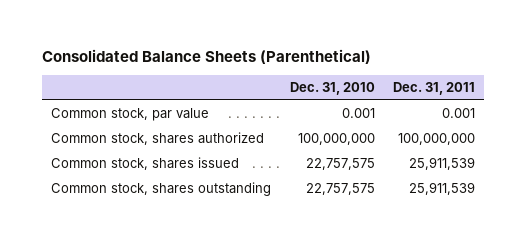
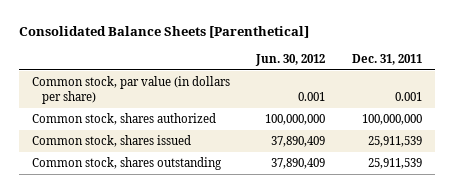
- Consolidated Balance Sheets (Parenthetical)
+ Consolidated Balance Sheets [Parenthetical]
- | Dec. 31, 2010 | Dec. 31, 2011
+ | Jun. 30, 2012 | Dec. 31, 2011
- Common stock, par value | 0.001 | 0.001
+ Common stock, par value (in dollars per share) | 0.001 | 0.001

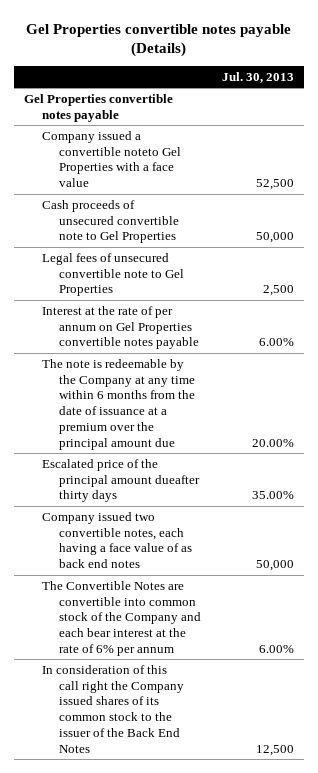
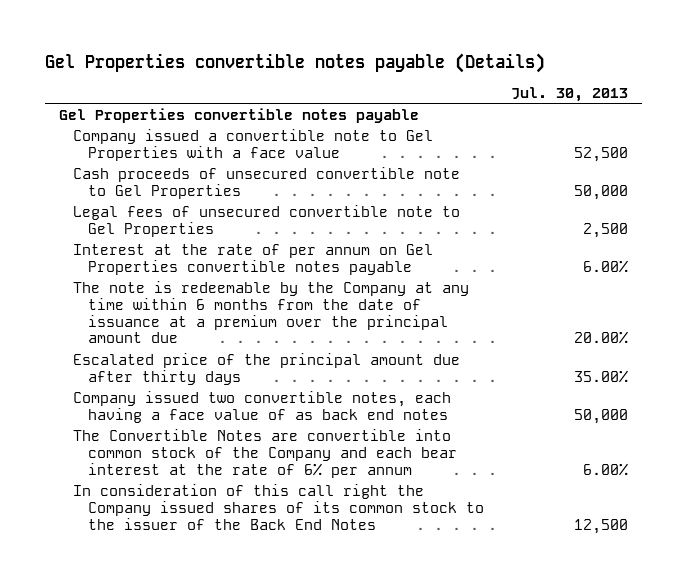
- Company issued a convertible noteto Gel Properties with a face value | 52,500
+ Company issued a convertible note to Gel Properties with a face value | 52,500
- Escalated price of the principal amount dueafter thirty days | 35.00%
+ Escalated price of the principal amount due after thirty days | 35.00%

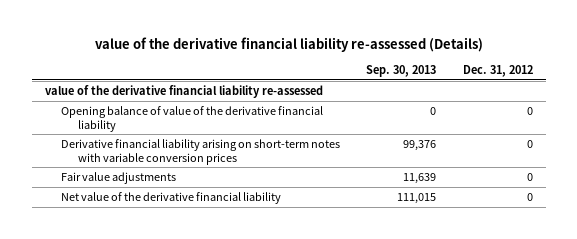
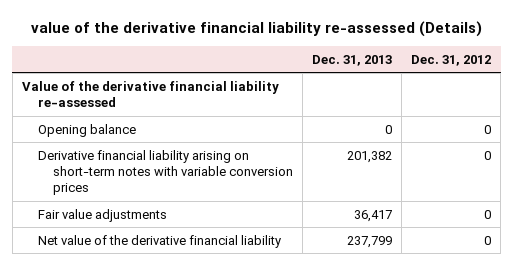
- | Sep. 30, 2013 | Dec. 31, 2012
+ | Dec. 31, 2013 | Dec. 31, 2012
- value of the derivative financial liability re-assessed
- Opening balance of value of the derivative financial liability | 0 | 0
+ Value of the derivative financial liability re-assessed
+ Opening balance | 0 | 0

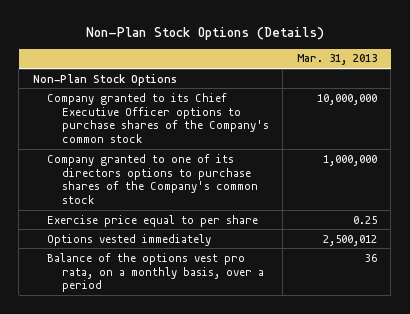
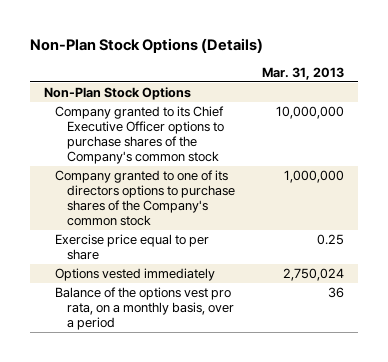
- Options vested immediately | 2,500,012
+ Options vested immediately | 2,750,024

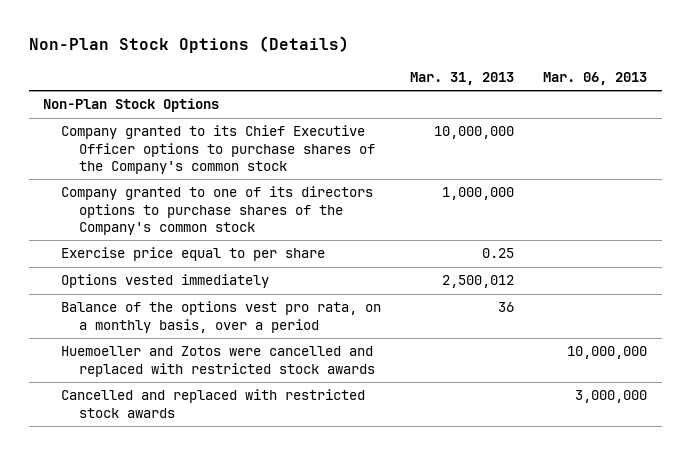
- | Mar. 31, 2013
+ | Mar. 31, 2013 | Mar. 06, 2013
- Options vested immediately | 2,750,024
+ Options vested immediately | 2,500,012 |
+ Huemoeller and Zotos were cancelled and replaced with restricted stock awards | | 10,000,000
+ Cancelled and replaced with restricted stock awards | | 3,000,000

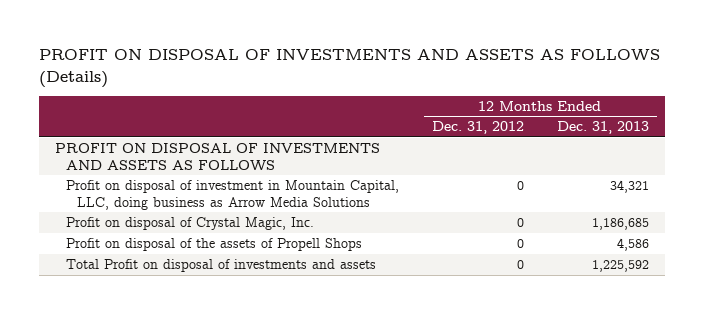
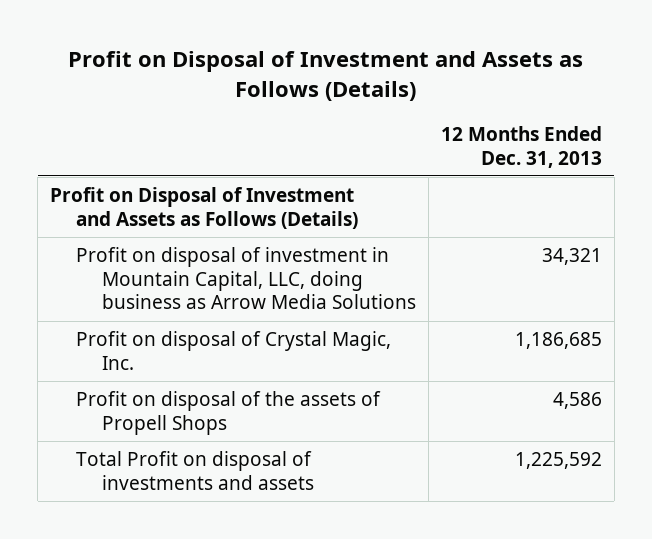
- PROFIT ON DISPOSAL OF INVESTMENTS AND ASSETS AS FOLLOWS (Details)
+ Profit on Disposal of Investment and Assets as Follows (Details)
- | 12 Months Ended Dec. 31, 2012 | 12 Months Ended Dec. 31, 2013
+ | 12 Months Ended Dec. 31, 2013
- PROFIT ON DISPOSAL OF INVESTMENTS AND ASSETS AS FOLLOWS
+ Profit on Disposal of Investment and Assets as Follows (Details)

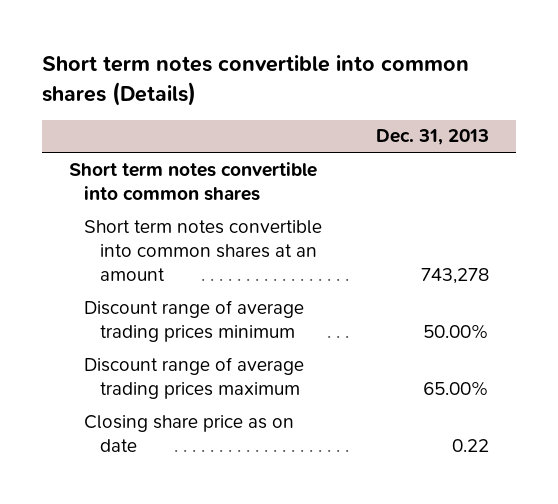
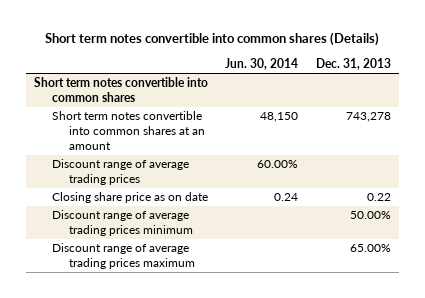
- | Dec. 31, 2013
+ | Jun. 30, 2014 | Dec. 31, 2013
+ Discount range of average trading prices | 60.00% |
moved up: Closing share price as on date | 0.24 | 0.22

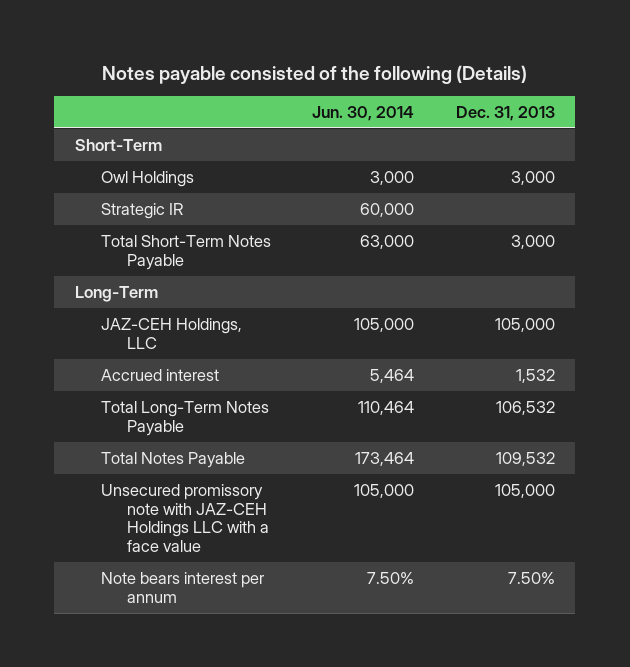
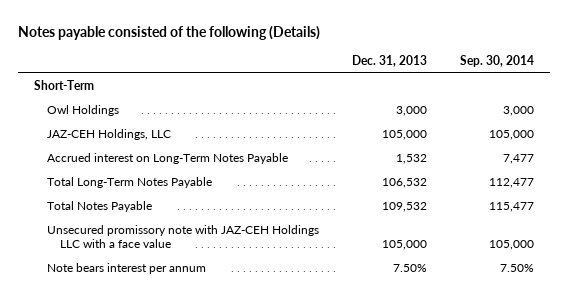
- | Jun. 30, 2014 | Dec. 31, 2013
+ | Dec. 31, 2013 | Sep. 30, 2014
- Strategic IR | 60,000 |
- Total Short-Term Notes Payable | 63,000 | 3,000
- Long-Term
- Accrued interest | 5,464 | 1,532
+ Accrued interest on Long-Term Notes Payable | 1,532 | 7,477

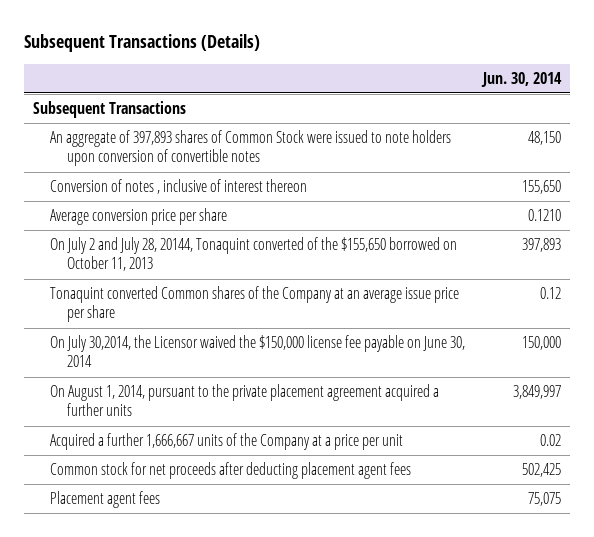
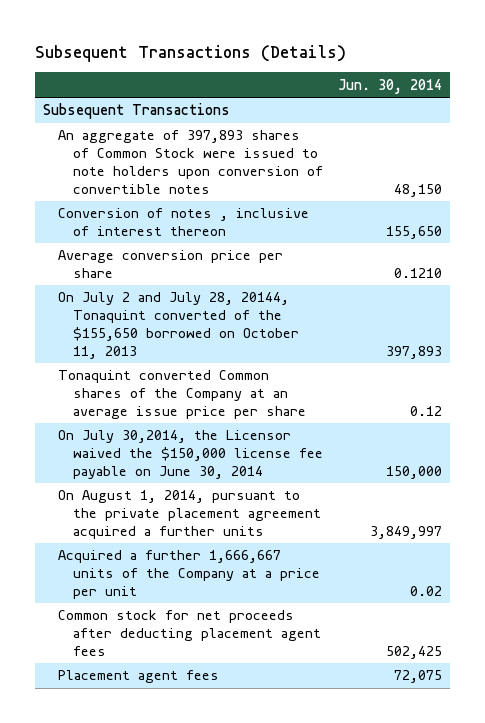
- Placement agent fees | 75,075
+ Placement agent fees | 72,075

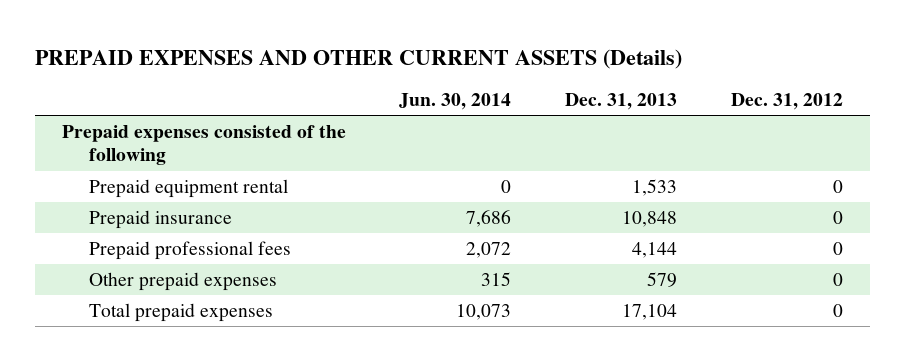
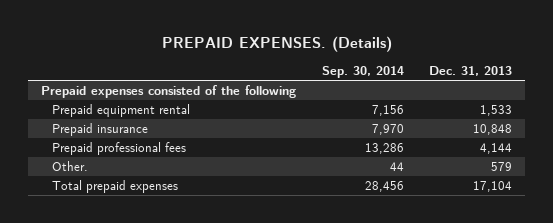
- PREPAID EXPENSES AND OTHER CURRENT ASSETS (Details)
+ PREPAID EXPENSES. (Details)
- | Jun. 30, 2014 | Dec. 31, 2013 | Dec. 31, 2012
+ | Sep. 30, 2014 | Dec. 31, 2013
- Other prepaid expenses | 315 | 579 | 0
+ Other. | 44 | 579

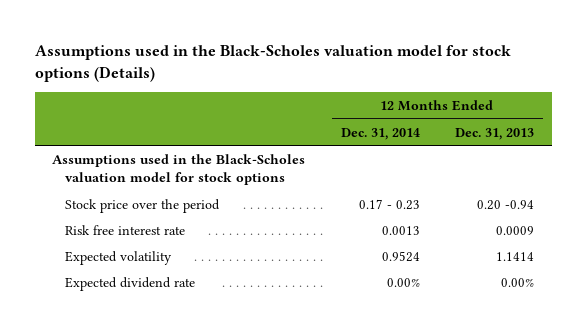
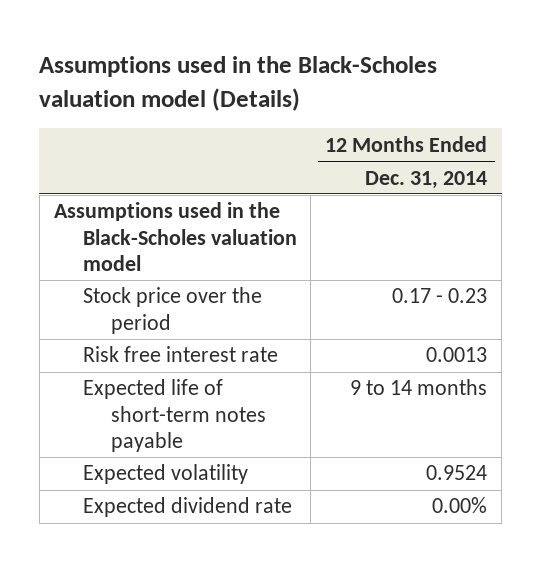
- Assumptions used in the Black-Scholes valuation model for stock options (Details)
+ Assumptions used in the Black-Scholes valuation model (Details)
- | 12 Months Ended Dec. 31, 2014 | 12 Months Ended Dec. 31, 2013
+ | 12 Months Ended Dec. 31, 2014
- Assumptions used in the Black-Scholes valuation model for stock options
+ Assumptions used in the Black-Scholes valuation model
+ Expected life of short-term notes payable | 9 to 14 months

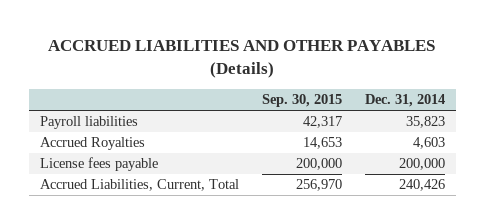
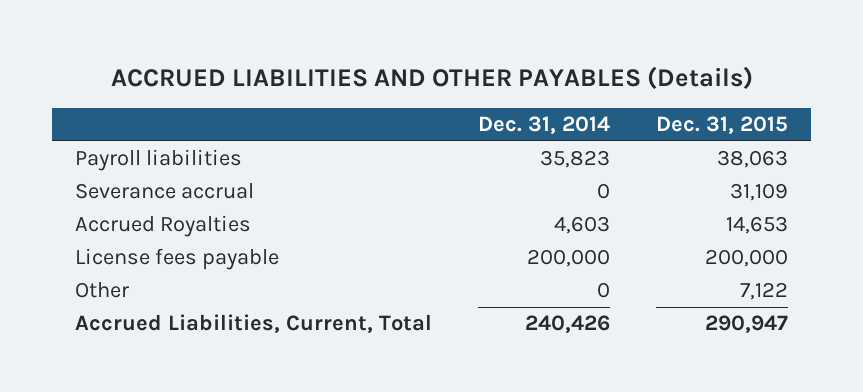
- | Sep. 30, 2015 | Dec. 31, 2014
+ | Dec. 31, 2014 | Dec. 31, 2015
+ Severance accrual | 0 | 31,109
+ Other | 0 | 7,122

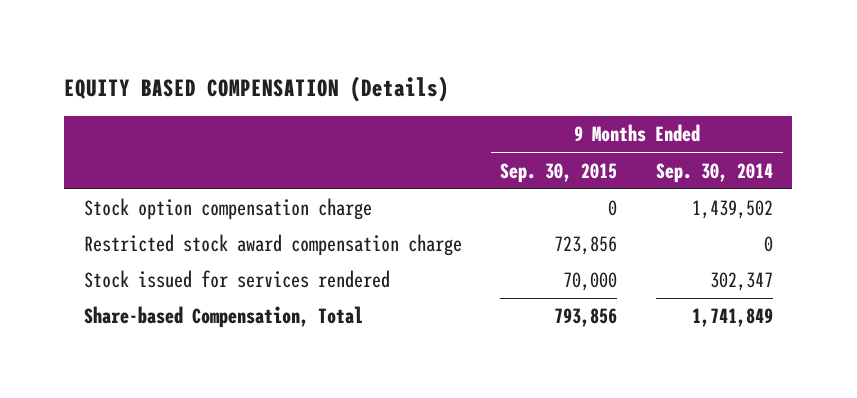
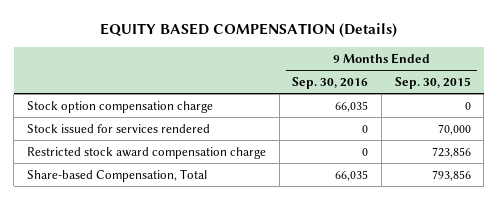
- | 9 Months Ended Sep. 30, 2015 | 9 Months Ended Sep. 30, 2014
+ | 9 Months Ended Sep. 30, 2016 | 9 Months Ended Sep. 30, 2015
moved down: Restricted stock award compensation charge | 0 | 723,856

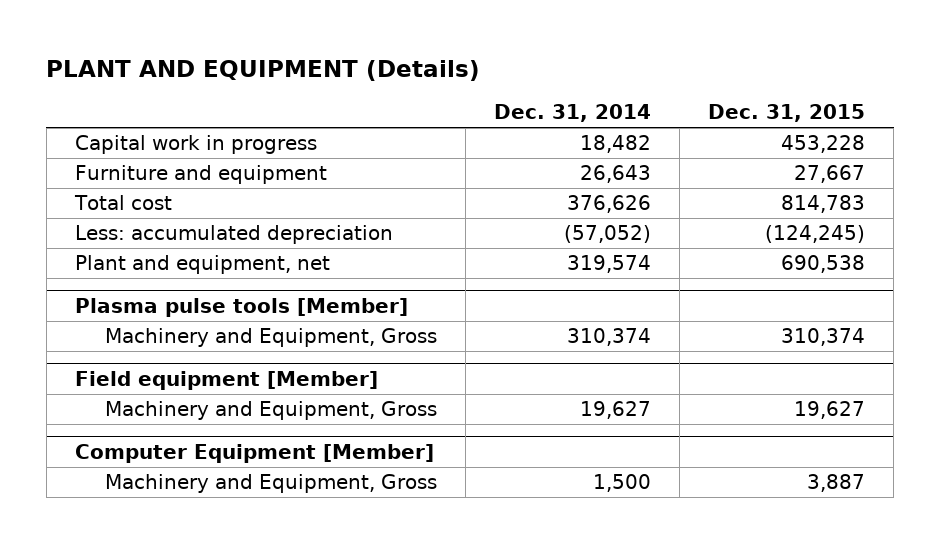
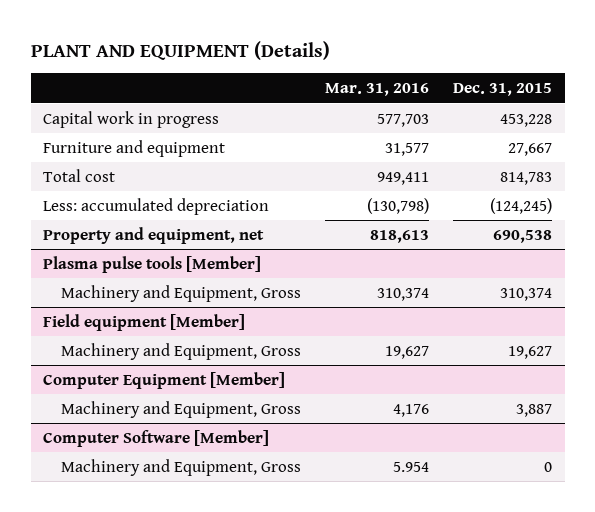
- | Dec. 31, 2014 | Dec. 31, 2015
+ | Mar. 31, 2016 | Dec. 31, 2015
- Plant and equipment, net | 319,574 | 690,538
+ Property and equipment, net | 818,613 | 690,538
+ Computer Software [Member]
+ Machinery and Equipment, Gross | 5.954 | 0

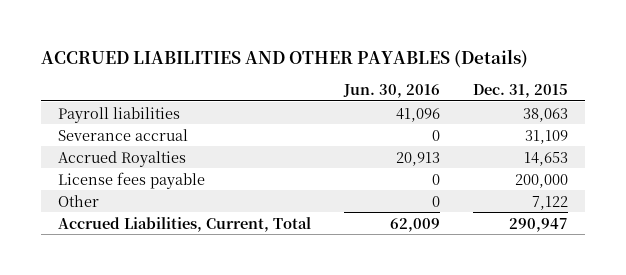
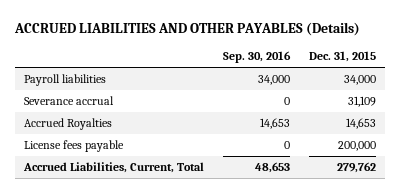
- | Jun. 30, 2016 | Dec. 31, 2015
+ | Sep. 30, 2016 | Dec. 31, 2015
- Payroll liabilities | 41,096 | 38,063
+ Payroll liabilities | 34,000 | 34,000
- Other | 0 | 7,122
- Accrued Liabilities, Current, Total | 62,009 | 290,947
+ Accrued Liabilities, Current, Total | 48,653 | 279,762

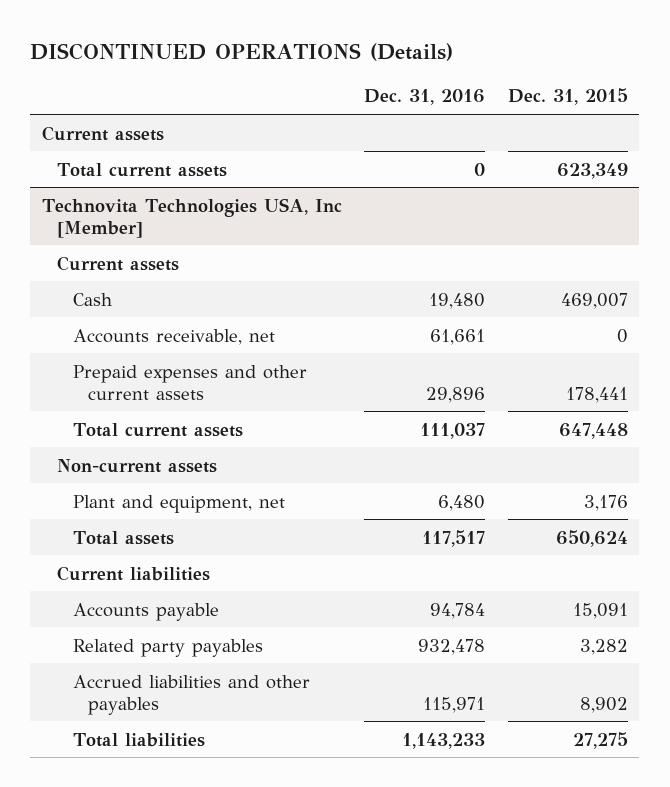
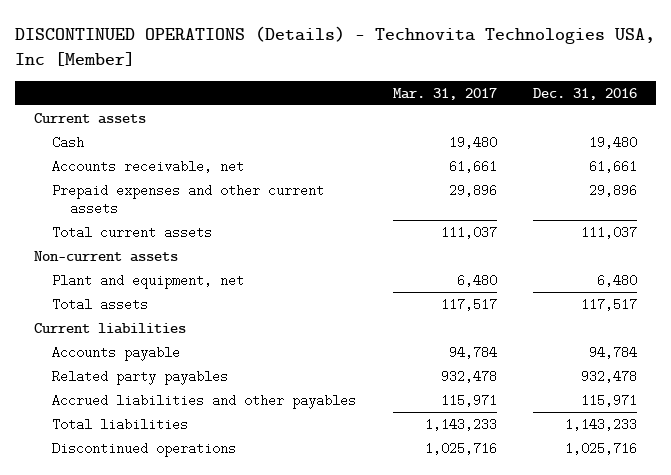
- DISCONTINUED OPERATIONS (Details)
+ DISCONTINUED OPERATIONS (Details) - Technovita Technologies USA, Inc [Member]
- | Dec. 31, 2016 | Dec. 31, 2015
+ | Mar. 31, 2017 | Dec. 31, 2016
- Total current assets | 0 | 623,349
- Technovita Technologies USA, Inc [Member]
- Current assets
+ Discontinued operations | 1,025,716 | 1,025,716

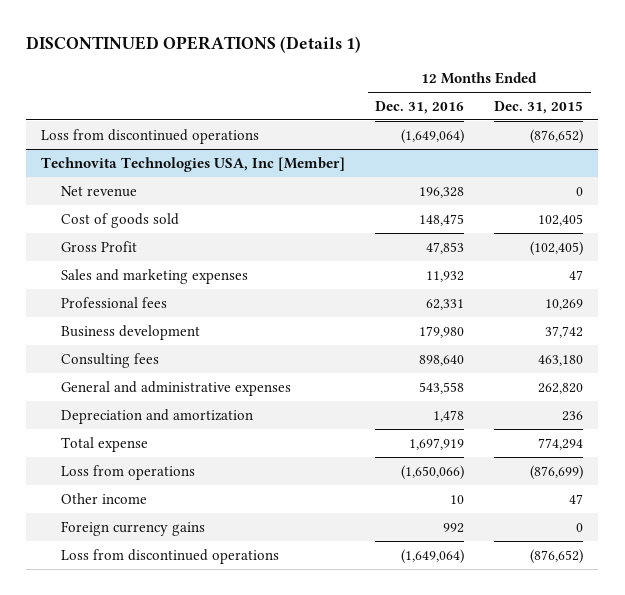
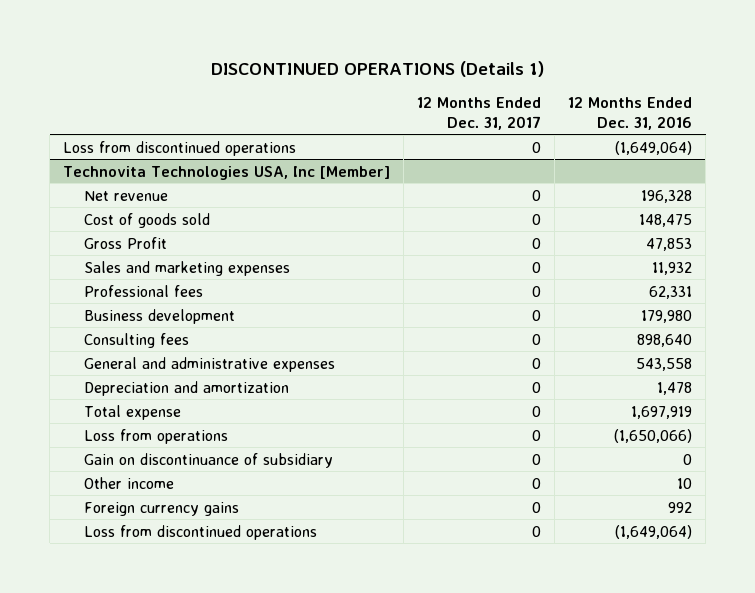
- | 12 Months Ended Dec. 31, 2016 | 12 Months Ended Dec. 31, 2015
+ | 12 Months Ended Dec. 31, 2017 | 12 Months Ended Dec. 31, 2016
@ Technovita Technologies USA, Inc [Member]
+ Gain on discontinuance of subsidiary | 0 | 0

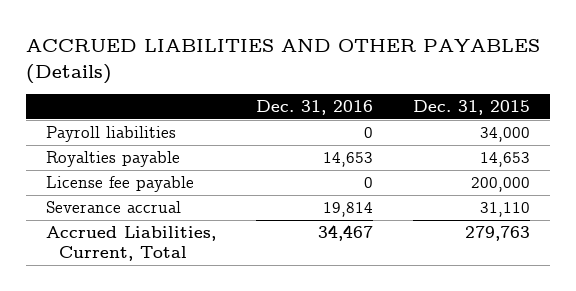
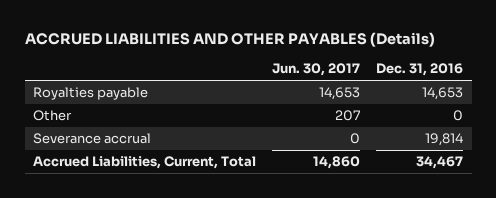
- | Dec. 31, 2016 | Dec. 31, 2015
+ | Jun. 30, 2017 | Dec. 31, 2016
- Payroll liabilities | 0 | 34,000
- License fee payable | 0 | 200,000
+ Other | 207 | 0

